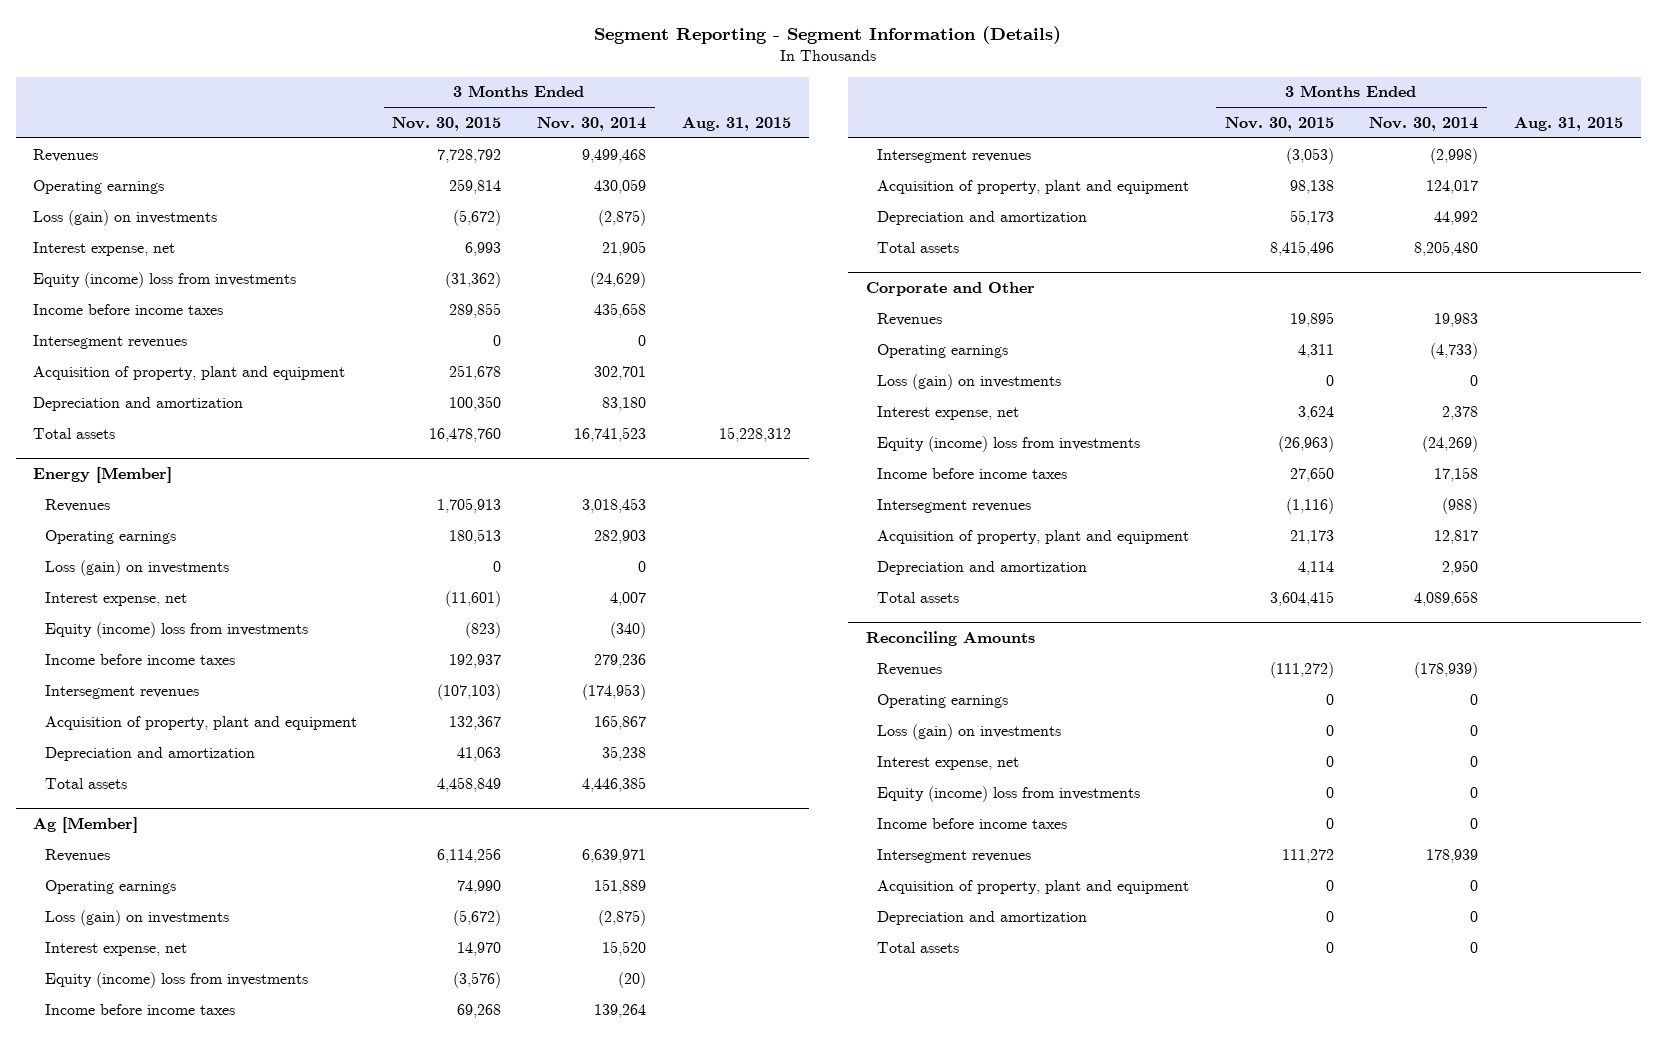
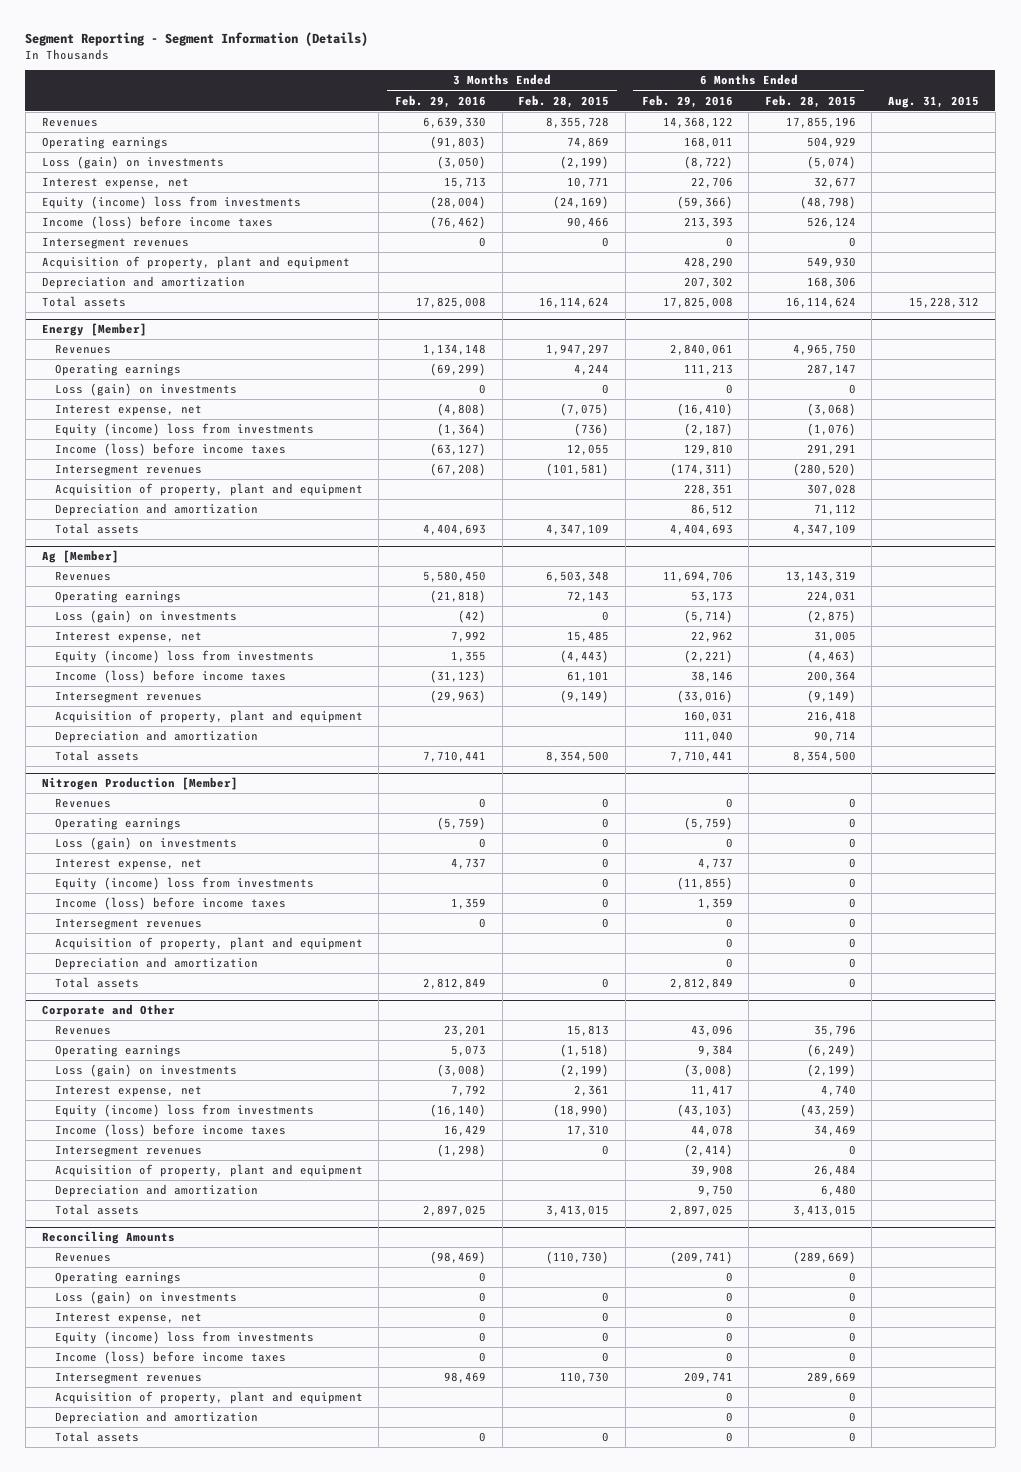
- | 3 Months Ended Nov. 30, 2015 | 3 Months Ended Nov. 30, 2014 | Aug. 31, 2015
+ | 3 Months Ended Feb. 29, 2016 | 3 Months Ended Feb. 28, 2015 | 6 Months Ended Feb. 29, 2016 | 6 Months Ended Feb. 28, 2015 | Aug. 31, 2015
- Income before income taxes | 289,855 | 435,658 |
+ Income (loss) before income taxes | (76,462) | 90,466 | 213,393 | 526,124 |
@ Energy [Member]
- Income before income taxes | 192,937 | 279,236 |
+ Income (loss) before income taxes | (63,127) | 12,055 | 129,810 | 291,291 |
@ Ag [Member]
- Income before income taxes | 69,268 | 139,264 |
+ Income (loss) before income taxes | (31,123) | 61,101 | 38,146 | 200,364 |
+ Nitrogen Production [Member]
+ Revenues | 0 | 0 | 0 | 0 |
+ Operating earnings | (5,759) | 0 | (5,759) | 0 |
+ Loss (gain) on investments | 0 | 0 | 0 | 0 |
+ Interest expense, net | 4,737 | 0 | 4,737 | 0 |
+ Equity (income) loss from investments | | 0 | (11,855) | 0 |
+ Income (loss) before income taxes | 1,359 | 0 | 1,359 | 0 |
+ Intersegment revenues | 0 | 0 | 0 | 0 |
+ Acquisition of property, plant and equipment | | | 0 | 0 |
+ Depreciation and amortization | | | 0 | 0 |
+ Total assets | 2,812,849 | 0 | 2,812,849 | 0 |
@ Corporate and Other
- Income before income taxes | 27,650 | 17,158 |
+ Income (loss) before income taxes | 16,429 | 17,310 | 44,078 | 34,469 |
@ Reconciling Amounts
- Income before income taxes | 0 | 0 |
+ Income (loss) before income taxes | 0 | 0 | 0 | 0 |

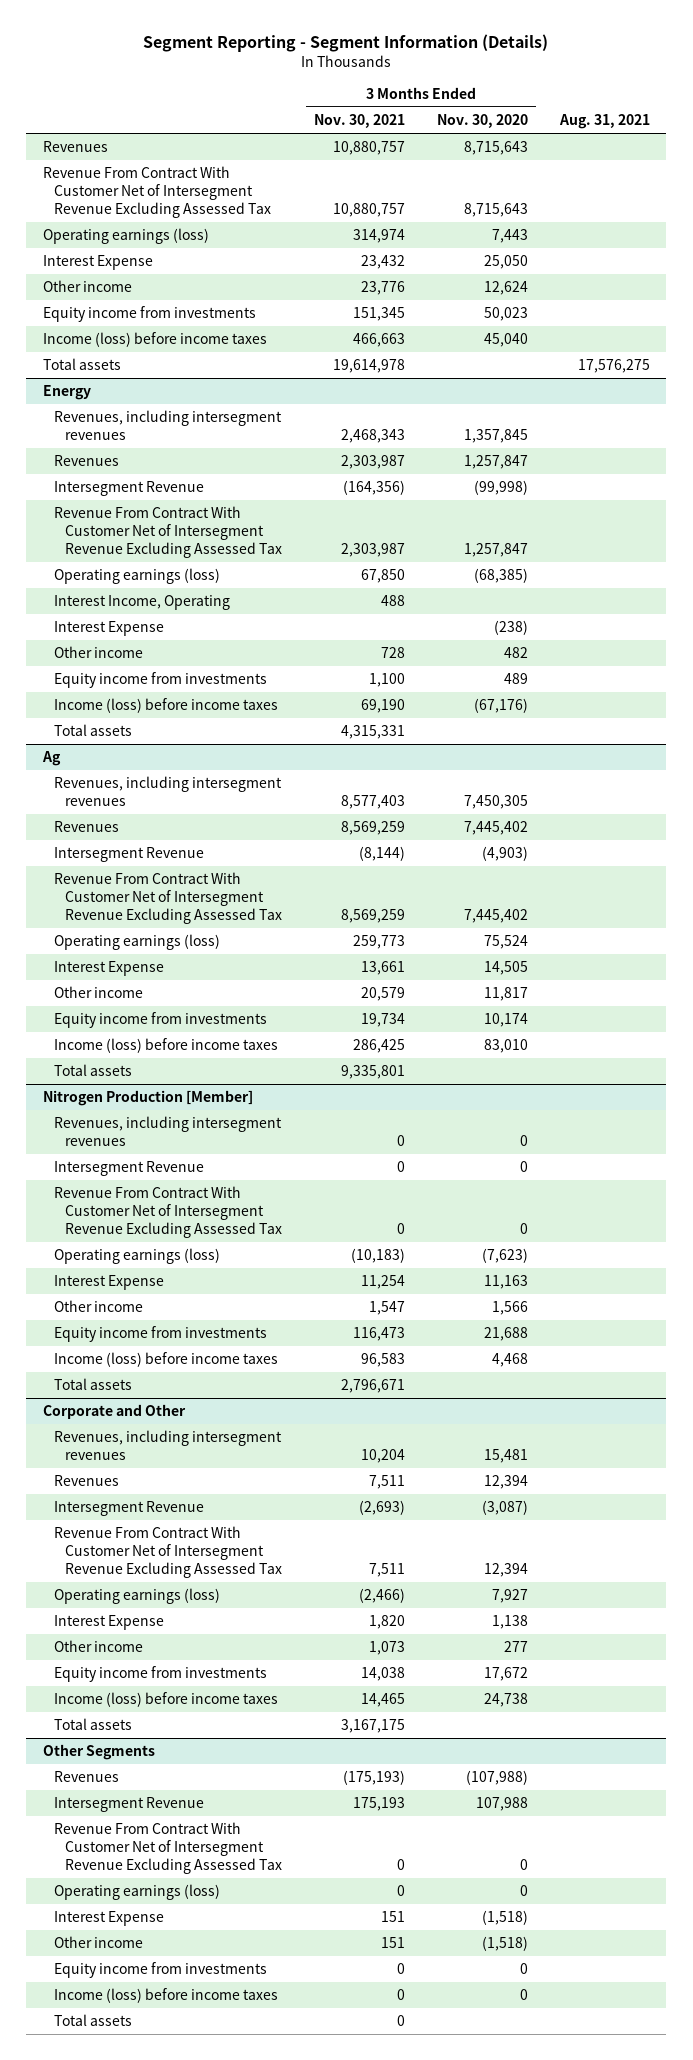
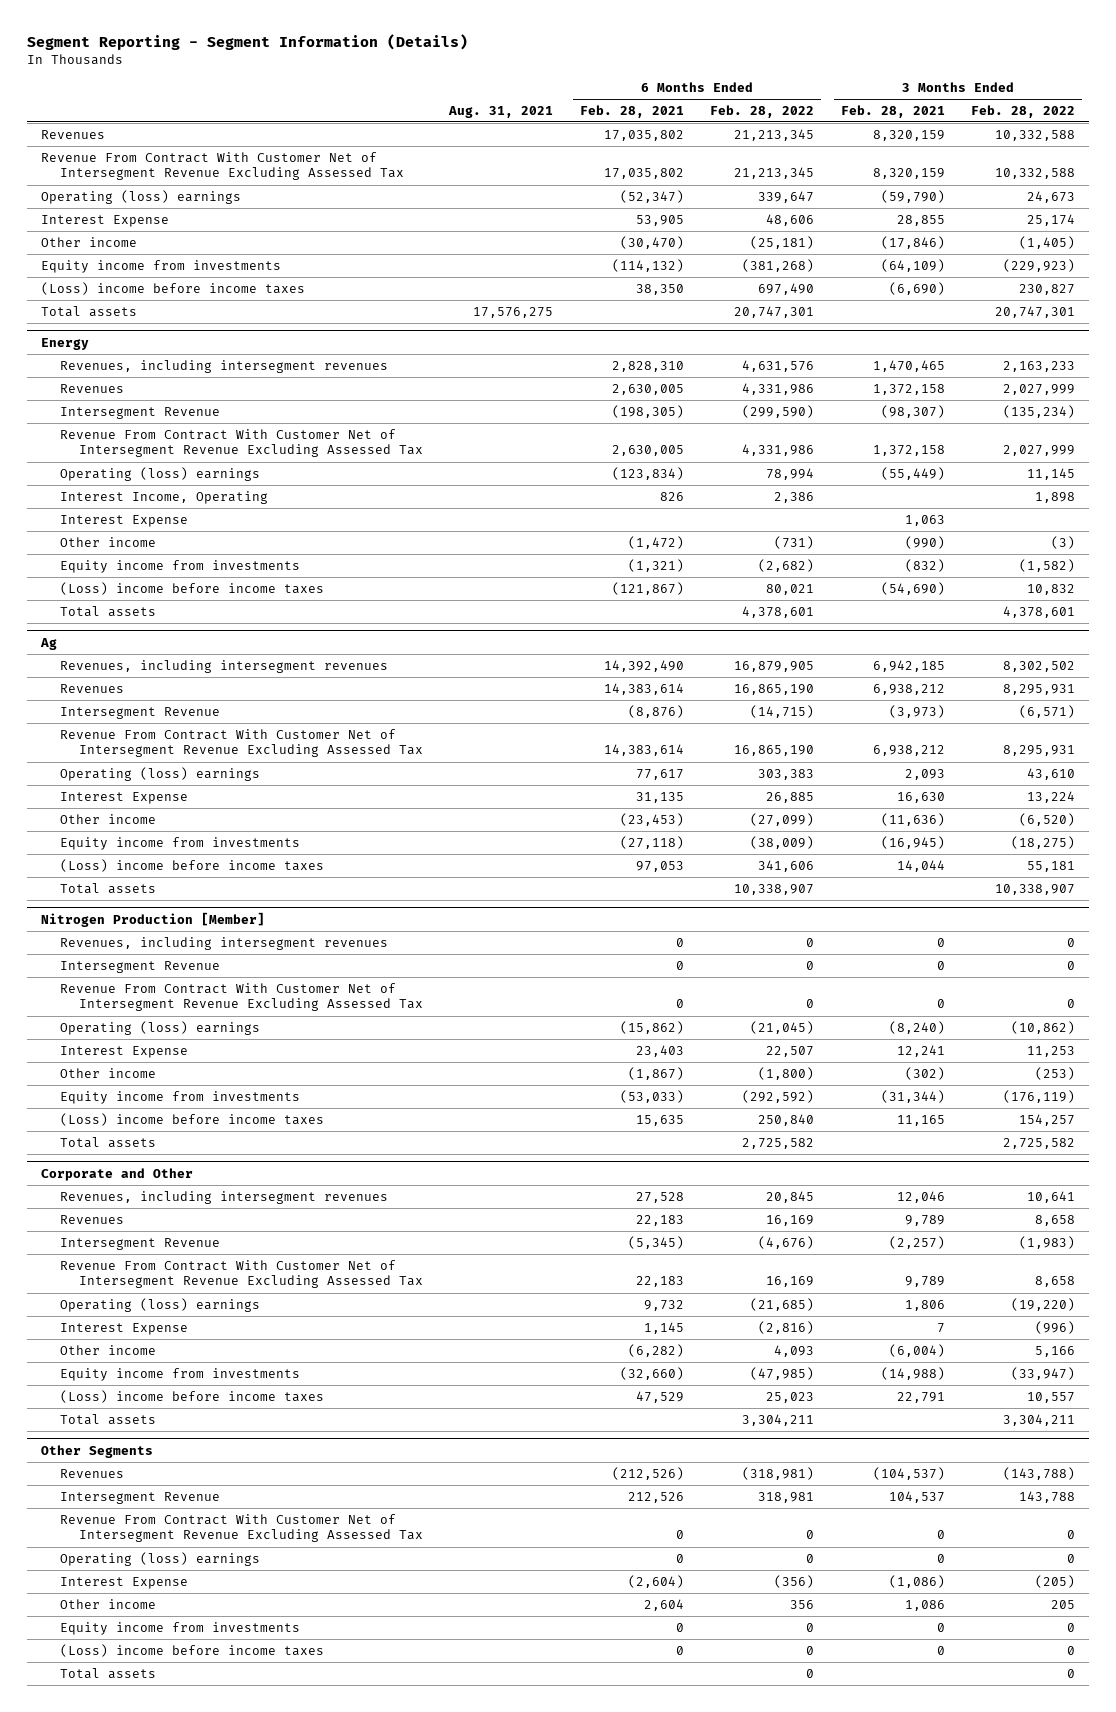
- | 3 Months Ended Nov. 30, 2021 | 3 Months Ended Nov. 30, 2020 | Aug. 31, 2021
+ | Aug. 31, 2021 | 6 Months Ended Feb. 28, 2021 | 6 Months Ended Feb. 28, 2022 | 3 Months Ended Feb. 28, 2021 | 3 Months Ended Feb. 28, 2022
- Operating earnings (loss) | 314,974 | 7,443 |
+ Operating (loss) earnings | | (52,347) | 339,647 | (59,790) | 24,673
- Income (loss) before income taxes | 466,663 | 45,040 |
+ (Loss) income before income taxes | | 38,350 | 697,490 | (6,690) | 230,827
@ Energy
- Operating earnings (loss) | 67,850 | (68,385) |
+ Operating (loss) earnings | | (123,834) | 78,994 | (55,449) | 11,145
- Income (loss) before income taxes | 69,190 | (67,176) |
+ (Loss) income before income taxes | | (121,867) | 80,021 | (54,690) | 10,832
@ Ag
- Operating earnings (loss) | 259,773 | 75,524 |
+ Operating (loss) earnings | | 77,617 | 303,383 | 2,093 | 43,610
- Income (loss) before income taxes | 286,425 | 83,010 |
+ (Loss) income before income taxes | | 97,053 | 341,606 | 14,044 | 55,181
@ Nitrogen Production [Member]
- Operating earnings (loss) | (10,183) | (7,623) |
+ Operating (loss) earnings | | (15,862) | (21,045) | (8,240) | (10,862)
- Income (loss) before income taxes | 96,583 | 4,468 |
+ (Loss) income before income taxes | | 15,635 | 250,840 | 11,165 | 154,257
@ Corporate and Other
- Operating earnings (loss) | (2,466) | 7,927 |
+ Operating (loss) earnings | | 9,732 | (21,685) | 1,806 | (19,220)
- Income (loss) before income taxes | 14,465 | 24,738 |
+ (Loss) income before income taxes | | 47,529 | 25,023 | 22,791 | 10,557
@ Other Segments
- Operating earnings (loss) | 0 | 0 |
+ Operating (loss) earnings | | 0 | 0 | 0 | 0
- Income (loss) before income taxes | 0 | 0 |
+ (Loss) income before income taxes | | 0 | 0 | 0 | 0

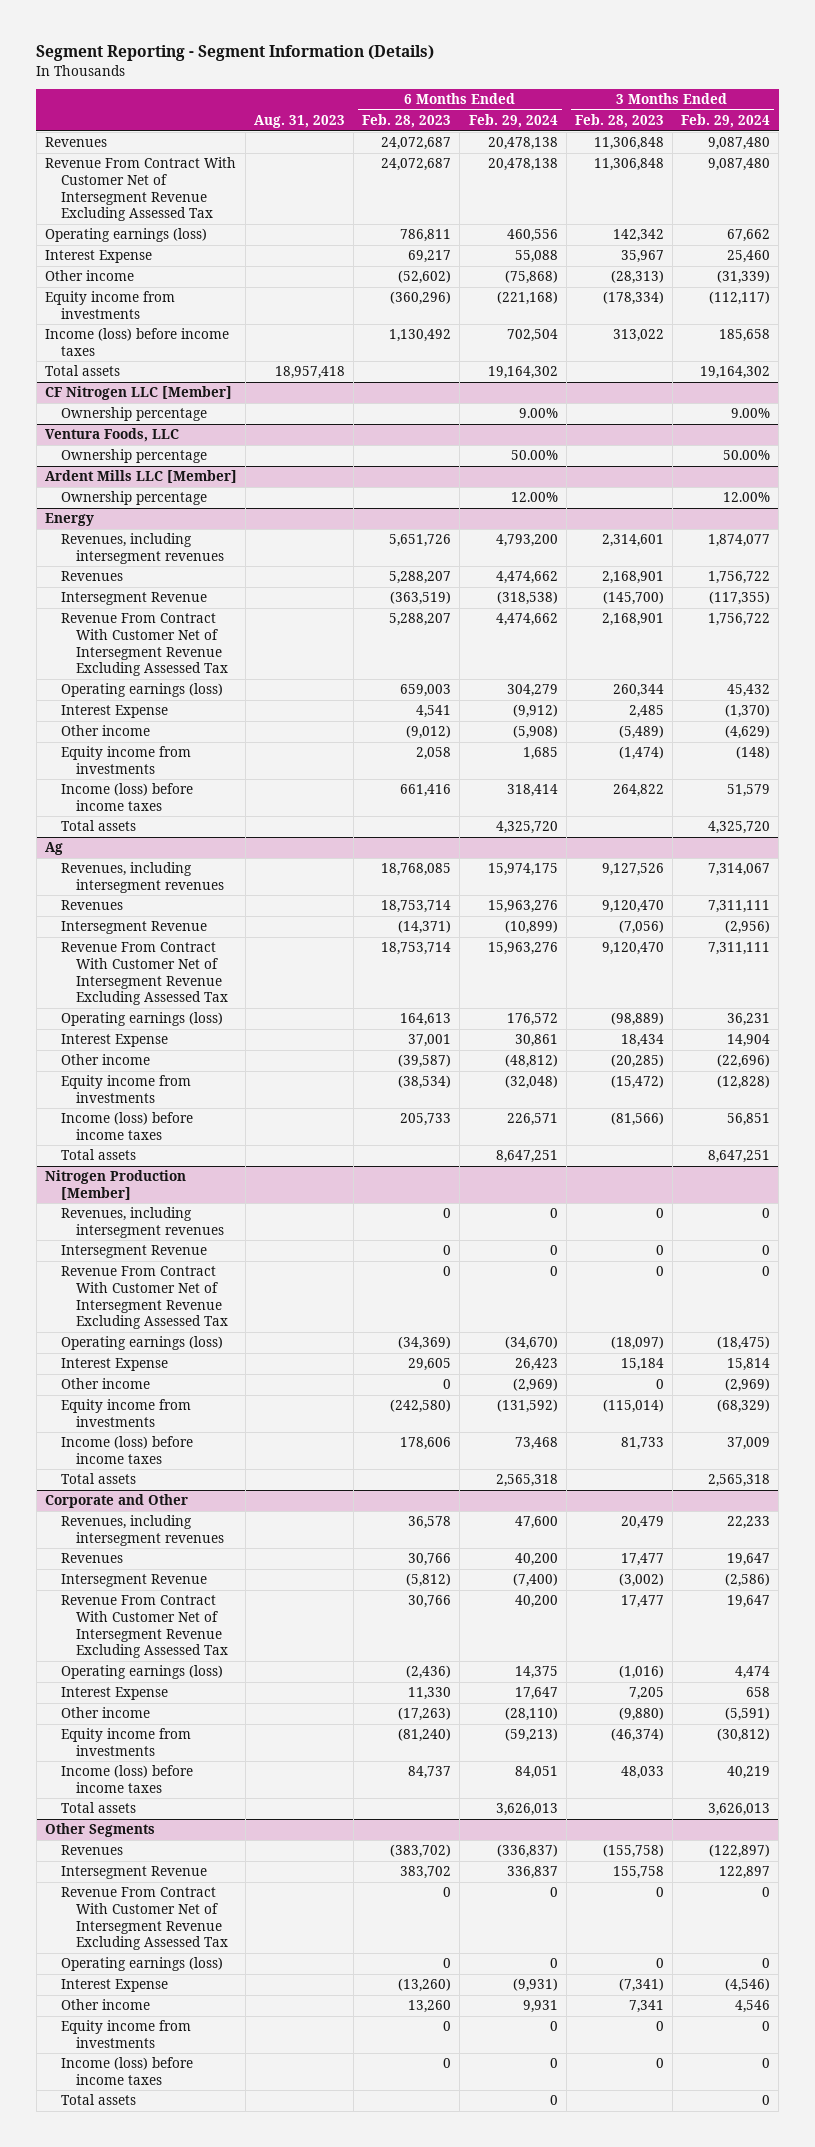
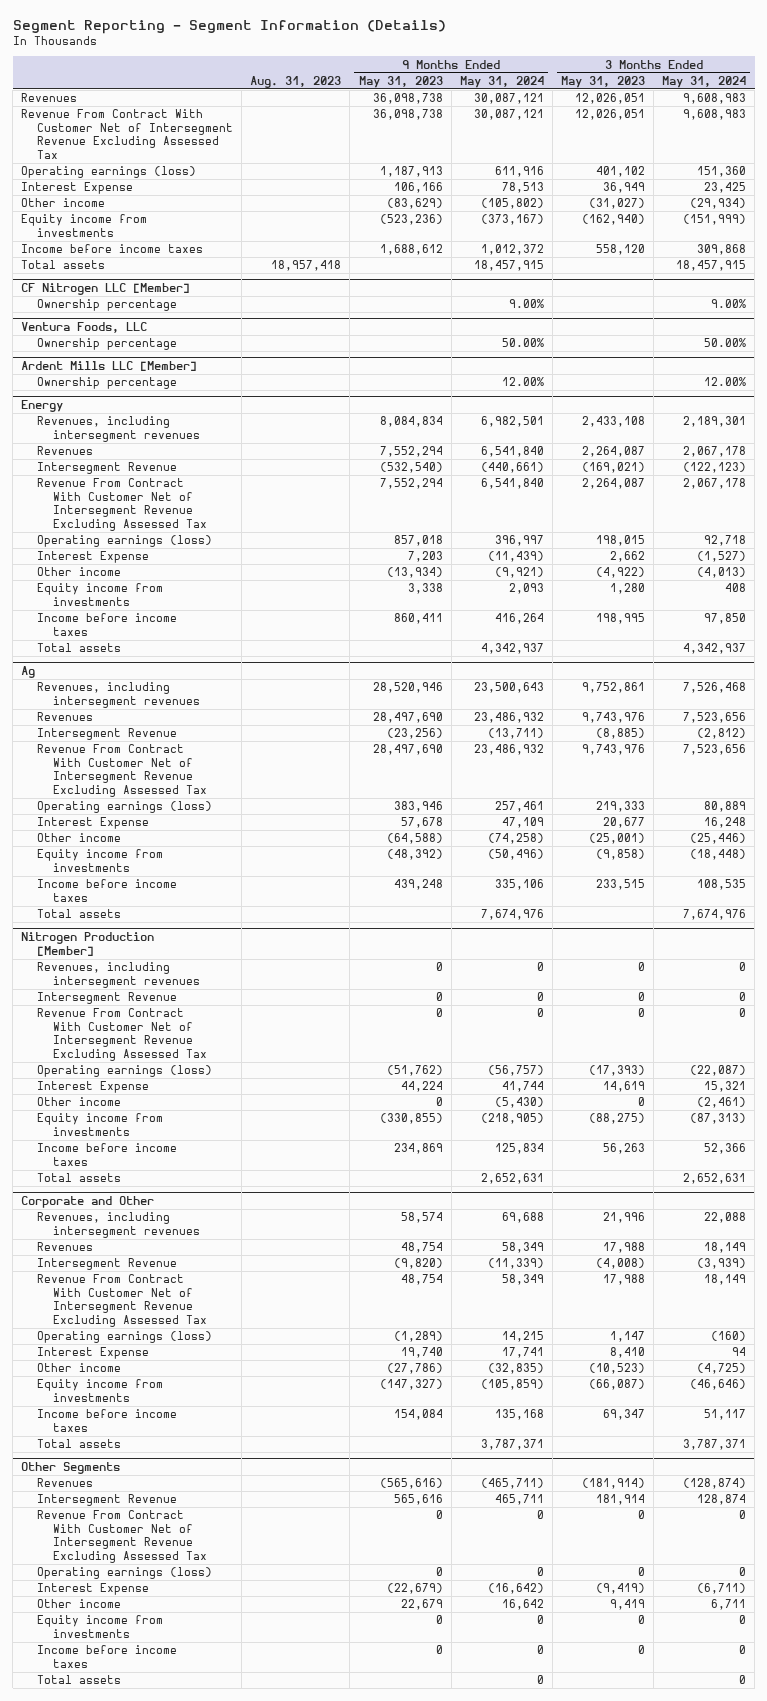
- | Aug. 31, 2023 | 6 Months Ended Feb. 28, 2023 | 6 Months Ended Feb. 29, 2024 | 3 Months Ended Feb. 28, 2023 | 3 Months Ended Feb. 29, 2024
+ | Aug. 31, 2023 | 9 Months Ended May 31, 2023 | 9 Months Ended May 31, 2024 | 3 Months Ended May 31, 2023 | 3 Months Ended May 31, 2024
- Income (loss) before income taxes | | 1,130,492 | 702,504 | 313,022 | 185,658
+ Income before income taxes | | 1,688,612 | 1,012,372 | 558,120 | 309,868
@ Energy
- Income (loss) before income taxes | | 661,416 | 318,414 | 264,822 | 51,579
+ Income before income taxes | | 860,411 | 416,264 | 198,995 | 97,850
@ Ag
- Income (loss) before income taxes | | 205,733 | 226,571 | (81,566) | 56,851
+ Income before income taxes | | 439,248 | 335,106 | 233,515 | 108,535
@ Nitrogen Production [Member]
- Income (loss) before income taxes | | 178,606 | 73,468 | 81,733 | 37,009
+ Income before income taxes | | 234,869 | 125,834 | 56,263 | 52,366
@ Corporate and Other
- Income (loss) before income taxes | | 84,737 | 84,051 | 48,033 | 40,219
+ Income before income taxes | | 154,084 | 135,168 | 69,347 | 51,117
@ Other Segments
- Income (loss) before income taxes | | 0 | 0 | 0 | 0
+ Income before income taxes | | 0 | 0 | 0 | 0

